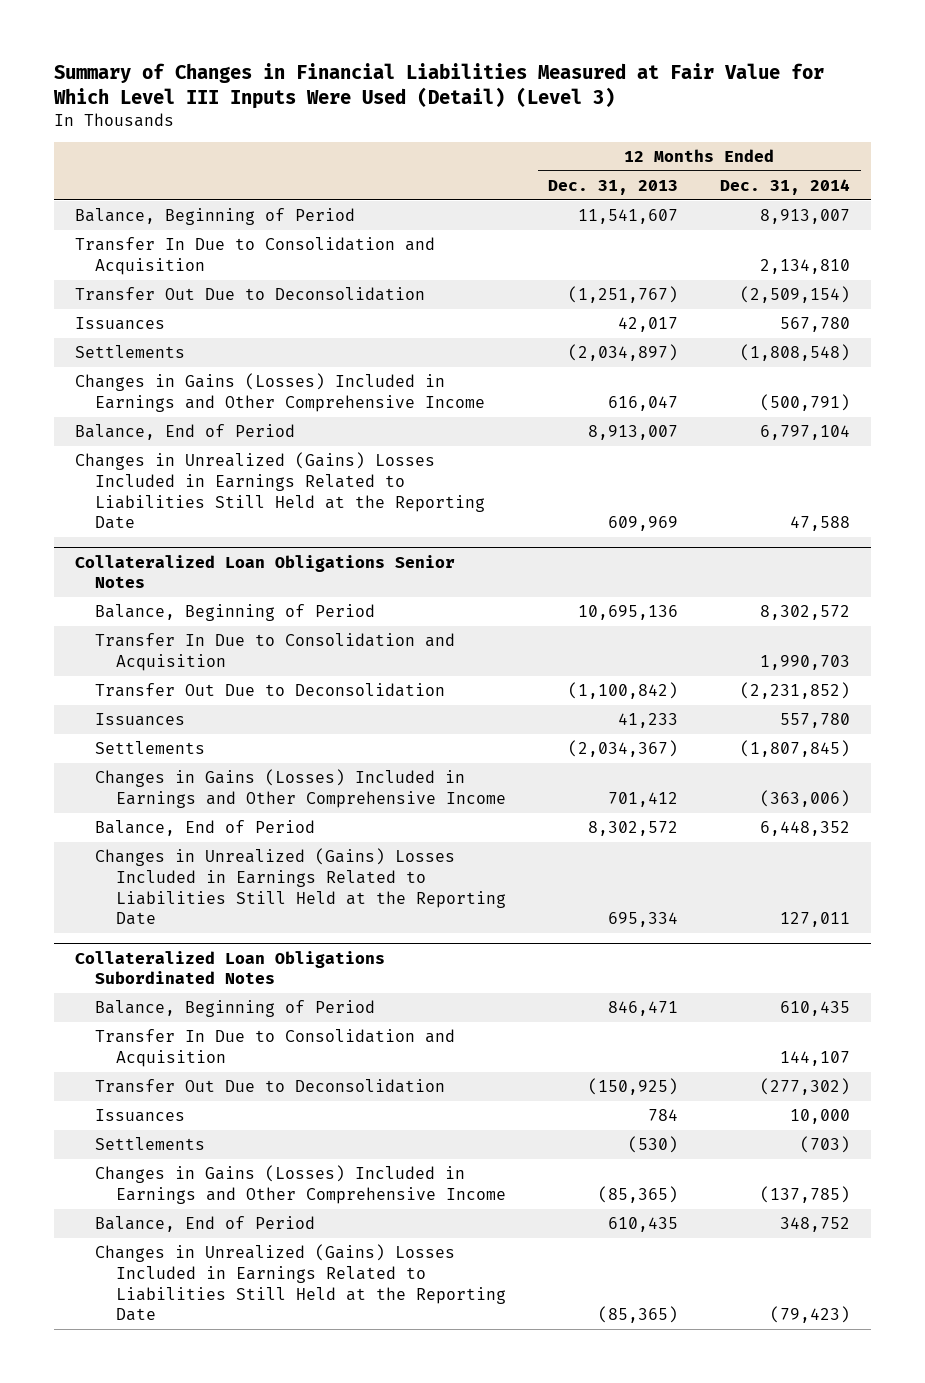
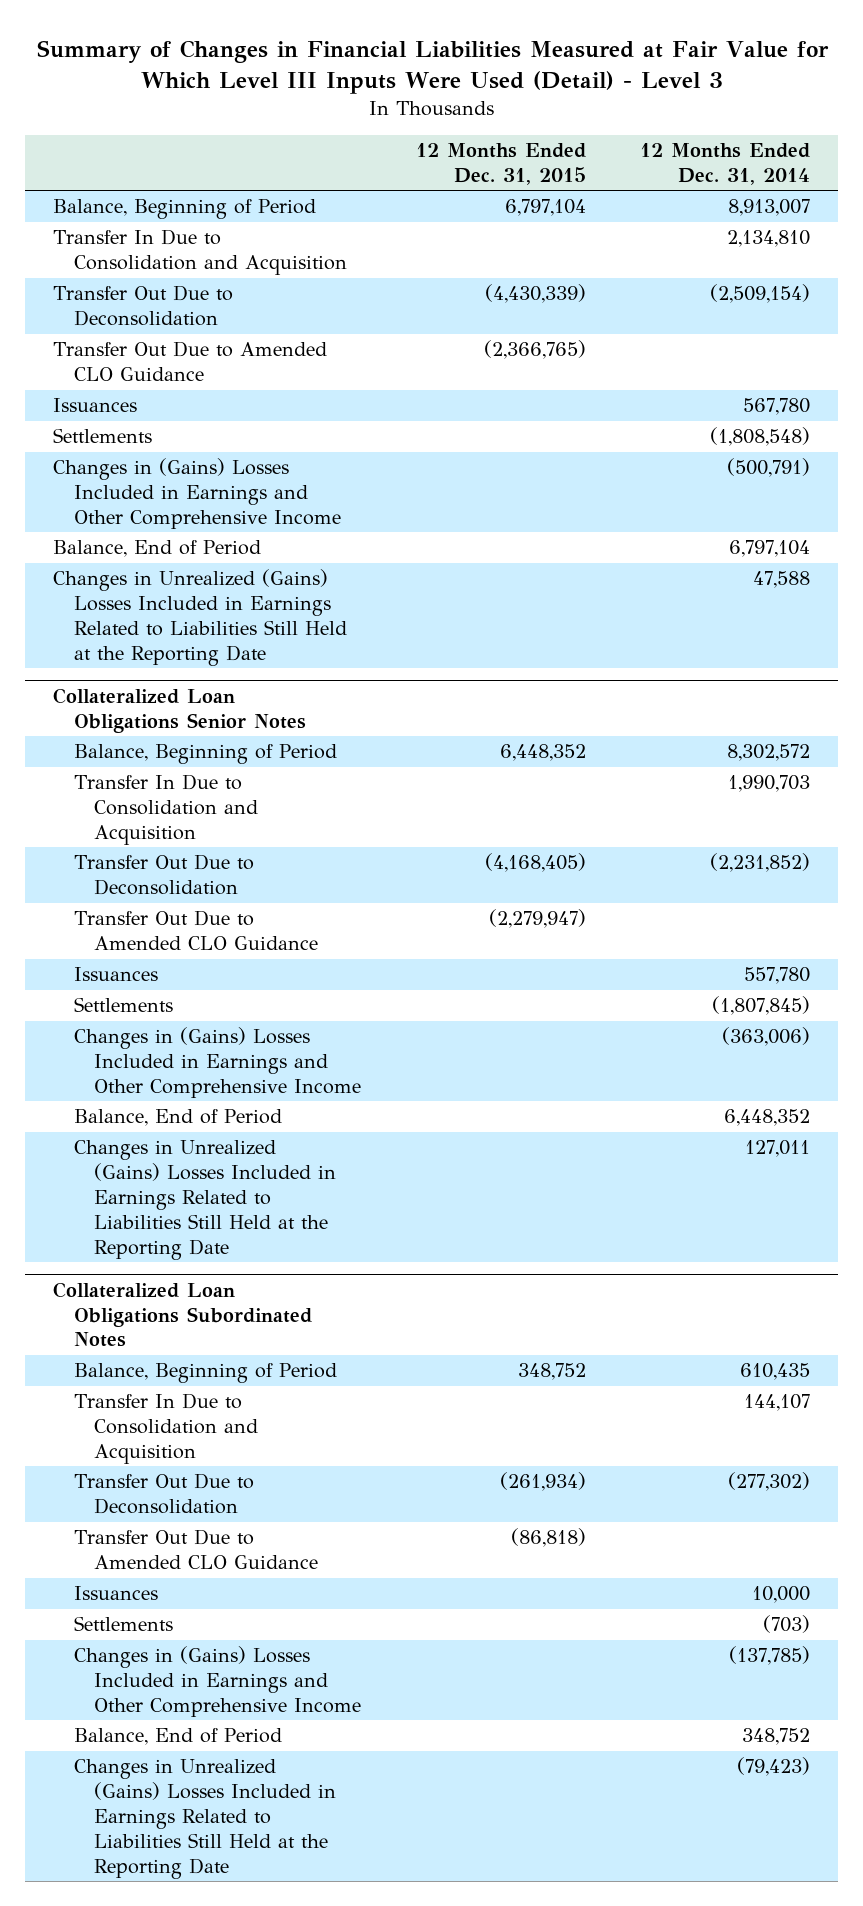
- Summary of Changes in Financial Liabilities Measured at Fair Value for Which Level III Inputs Were Used (Detail) (Level 3)
+ Summary of Changes in Financial Liabilities Measured at Fair Value for Which Level III Inputs Were Used (Detail) - Level 3
- | 12 Months Ended Dec. 31, 2013 | 12 Months Ended Dec. 31, 2014
+ | 12 Months Ended Dec. 31, 2015 | 12 Months Ended Dec. 31, 2014
+ Transfer Out Due to Amended CLO Guidance | (2,366,765) |
- Changes in Gains (Losses) Included in Earnings and Other Comprehensive Income | 616,047 | (500,791)
+ Changes in (Gains) Losses Included in Earnings and Other Comprehensive Income | | (500,791)
@ Collateralized Loan Obligations Senior Notes
+ Transfer Out Due to Amended CLO Guidance | (2,279,947) |
- Changes in Gains (Losses) Included in Earnings and Other Comprehensive Income | 701,412 | (363,006)
+ Changes in (Gains) Losses Included in Earnings and Other Comprehensive Income | | (363,006)
@ Collateralized Loan Obligations Subordinated Notes
+ Transfer Out Due to Amended CLO Guidance | (86,818) |
- Changes in Gains (Losses) Included in Earnings and Other Comprehensive Income | (85,365) | (137,785)
+ Changes in (Gains) Losses Included in Earnings and Other Comprehensive Income | | (137,785)

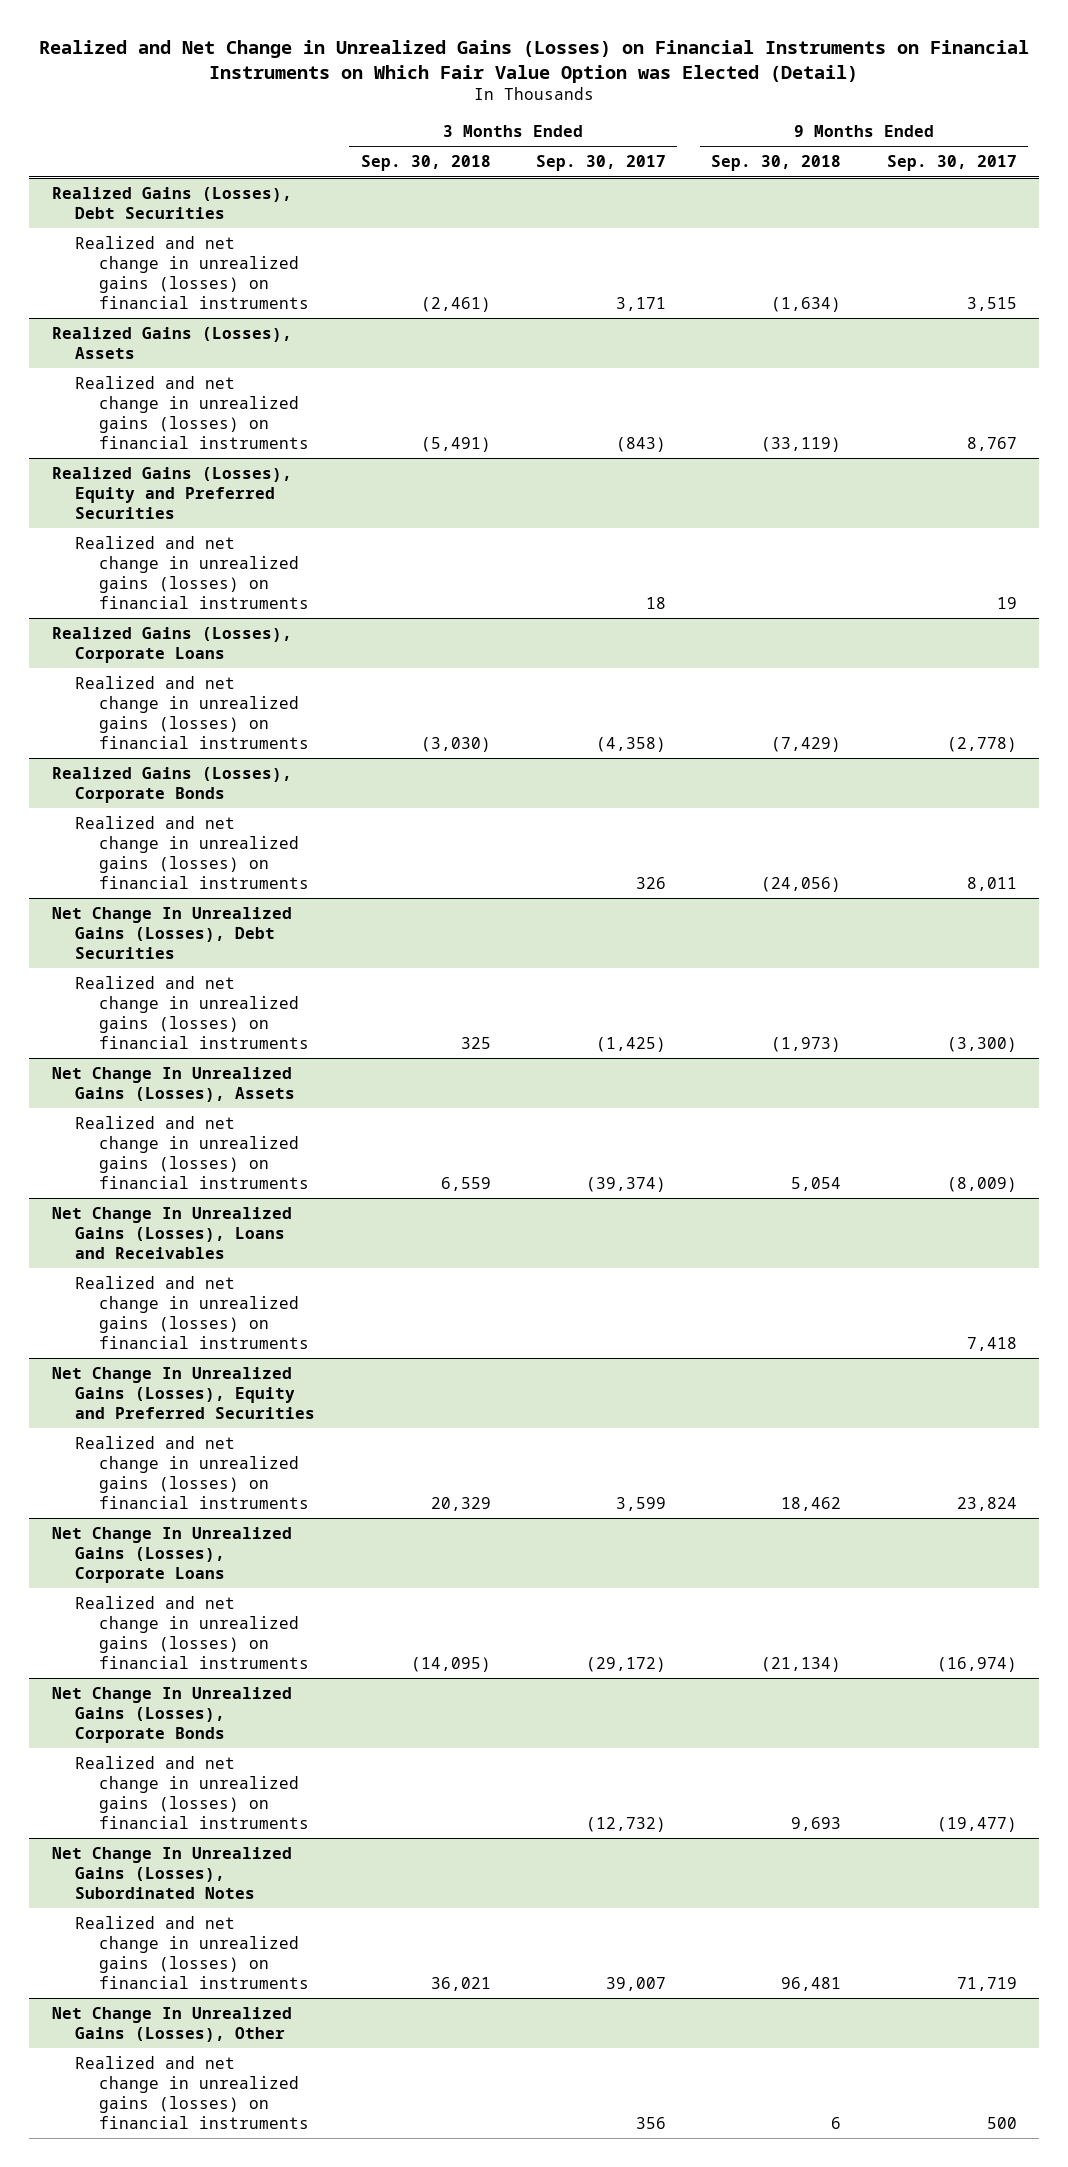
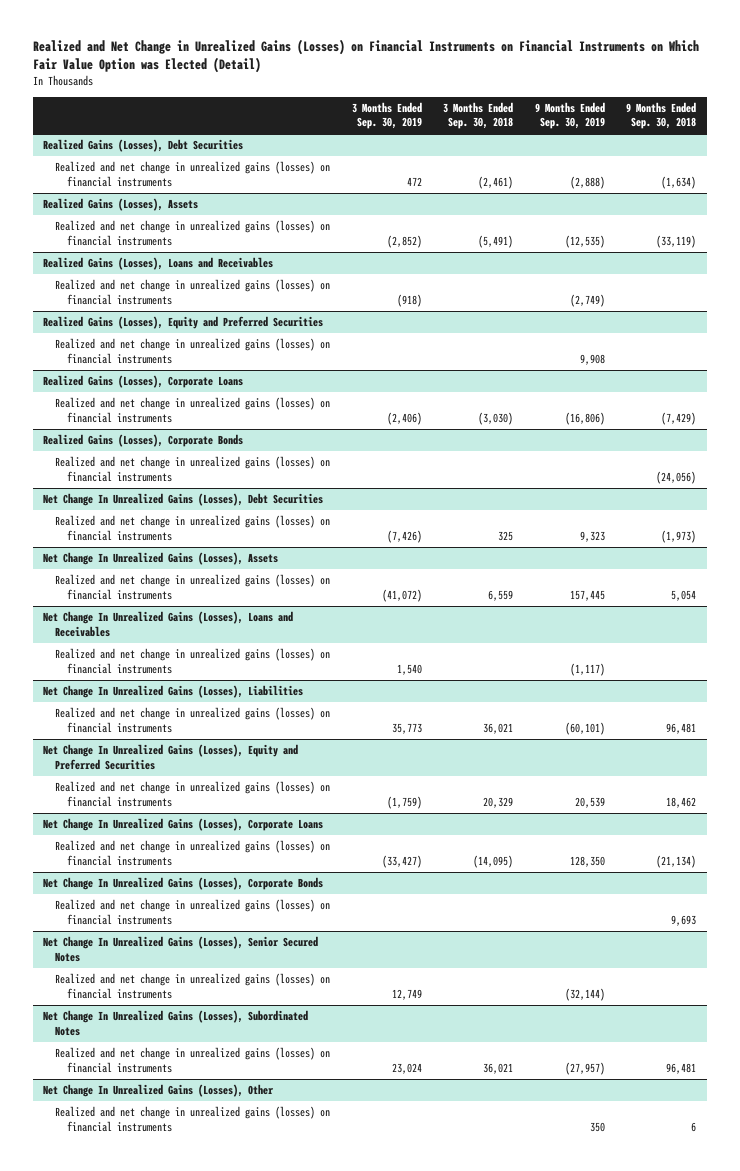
- | 3 Months Ended Sep. 30, 2018 | 3 Months Ended Sep. 30, 2017 | 9 Months Ended Sep. 30, 2018 | 9 Months Ended Sep. 30, 2017
+ | 3 Months Ended Sep. 30, 2019 | 3 Months Ended Sep. 30, 2018 | 9 Months Ended Sep. 30, 2019 | 9 Months Ended Sep. 30, 2018
+ Realized Gains (Losses), Loans and Receivables
+ Realized and net change in unrealized gains (losses) on financial instruments | (918) | | (2,749) |
+ Net Change In Unrealized Gains (Losses), Liabilities
+ Realized and net change in unrealized gains (losses) on financial instruments | 35,773 | 36,021 | (60,101) | 96,481
+ Net Change In Unrealized Gains (Losses), Senior Secured Notes
+ Realized and net change in unrealized gains (losses) on financial instruments | 12,749 | | (32,144) |

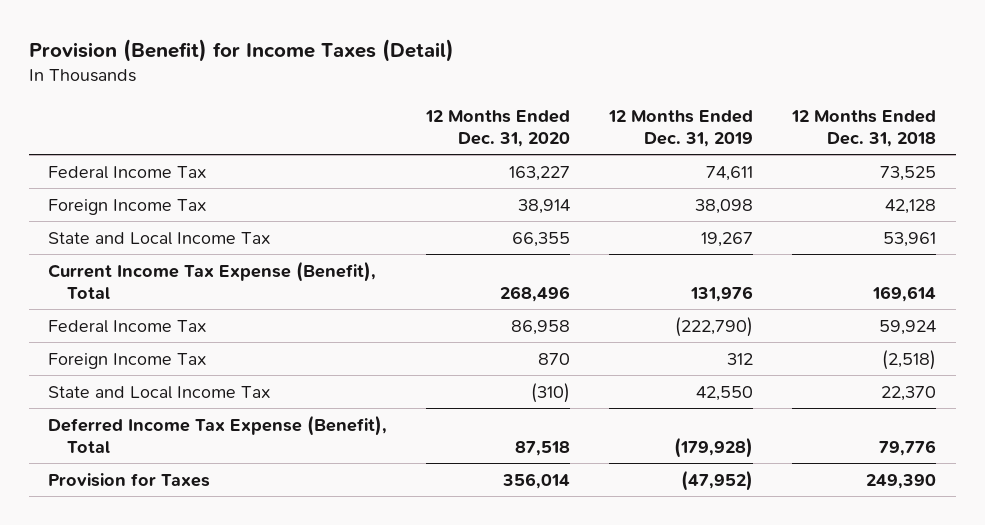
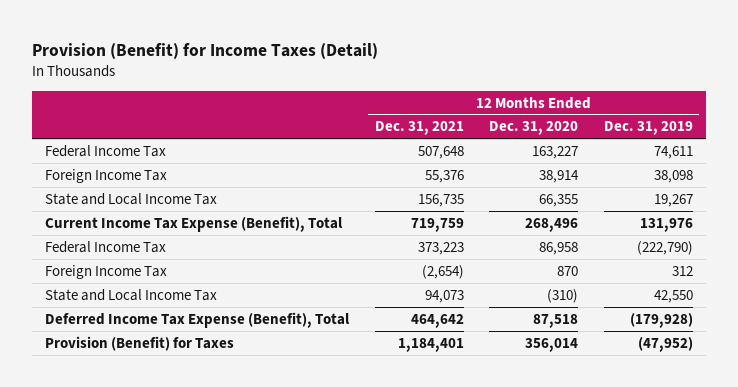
- | 12 Months Ended Dec. 31, 2020 | 12 Months Ended Dec. 31, 2019 | 12 Months Ended Dec. 31, 2018
+ | 12 Months Ended Dec. 31, 2021 | 12 Months Ended Dec. 31, 2020 | 12 Months Ended Dec. 31, 2019
- Provision for Taxes | 356,014 | (47,952) | 249,390
+ Provision (Benefit) for Taxes | 1,184,401 | 356,014 | (47,952)

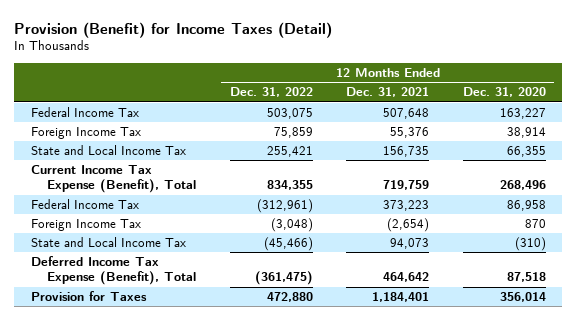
- | 12 Months Ended Dec. 31, 2021 | 12 Months Ended Dec. 31, 2020 | 12 Months Ended Dec. 31, 2019
+ | 12 Months Ended Dec. 31, 2022 | 12 Months Ended Dec. 31, 2021 | 12 Months Ended Dec. 31, 2020
- Provision (Benefit) for Taxes | 1,184,401 | 356,014 | (47,952)
+ Provision for Taxes | 472,880 | 1,184,401 | 356,014

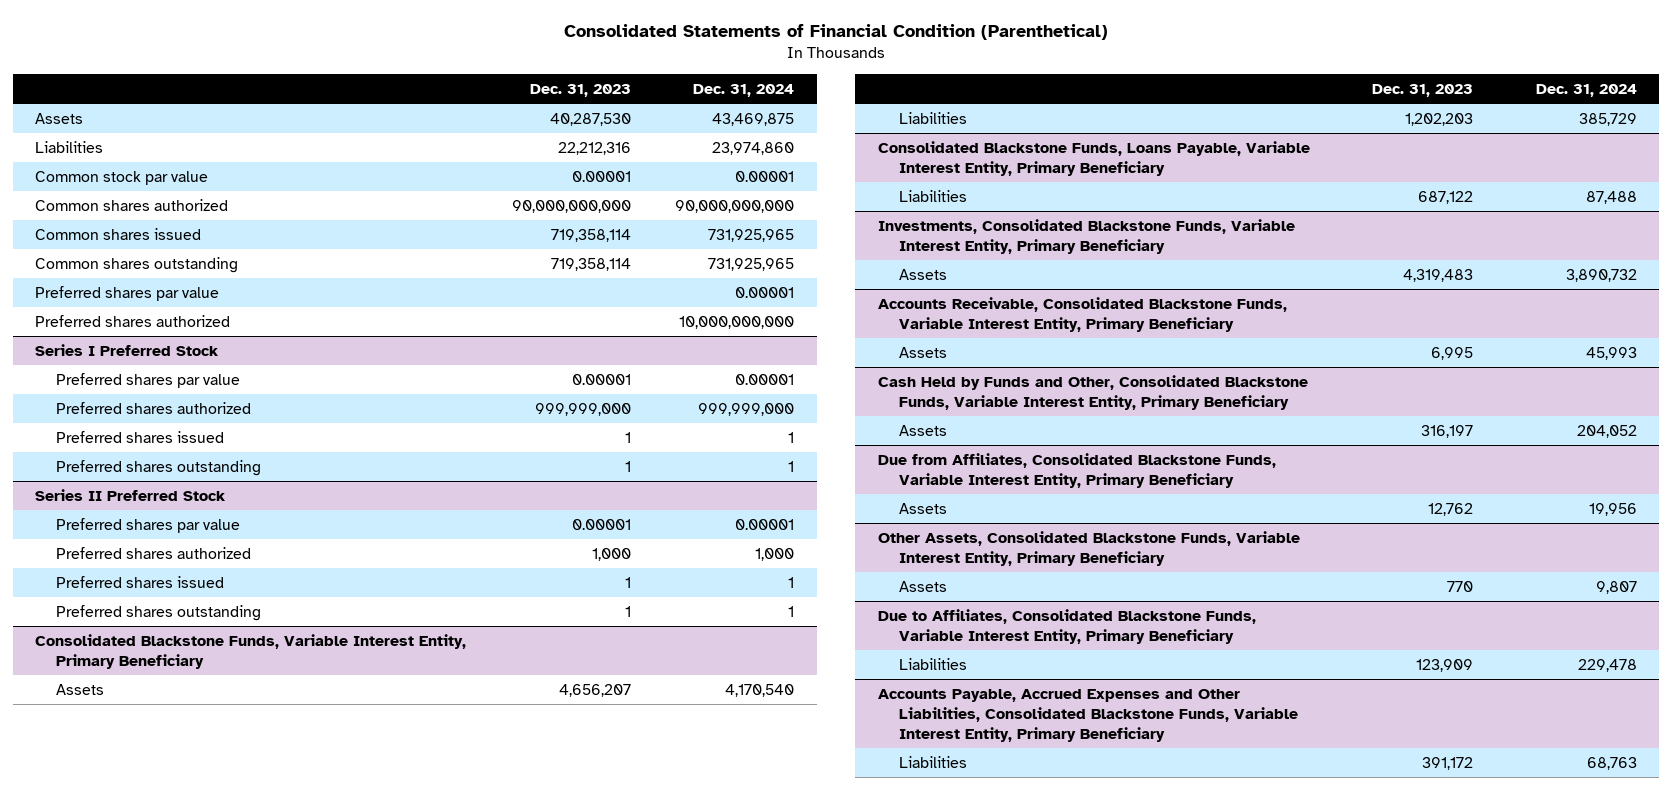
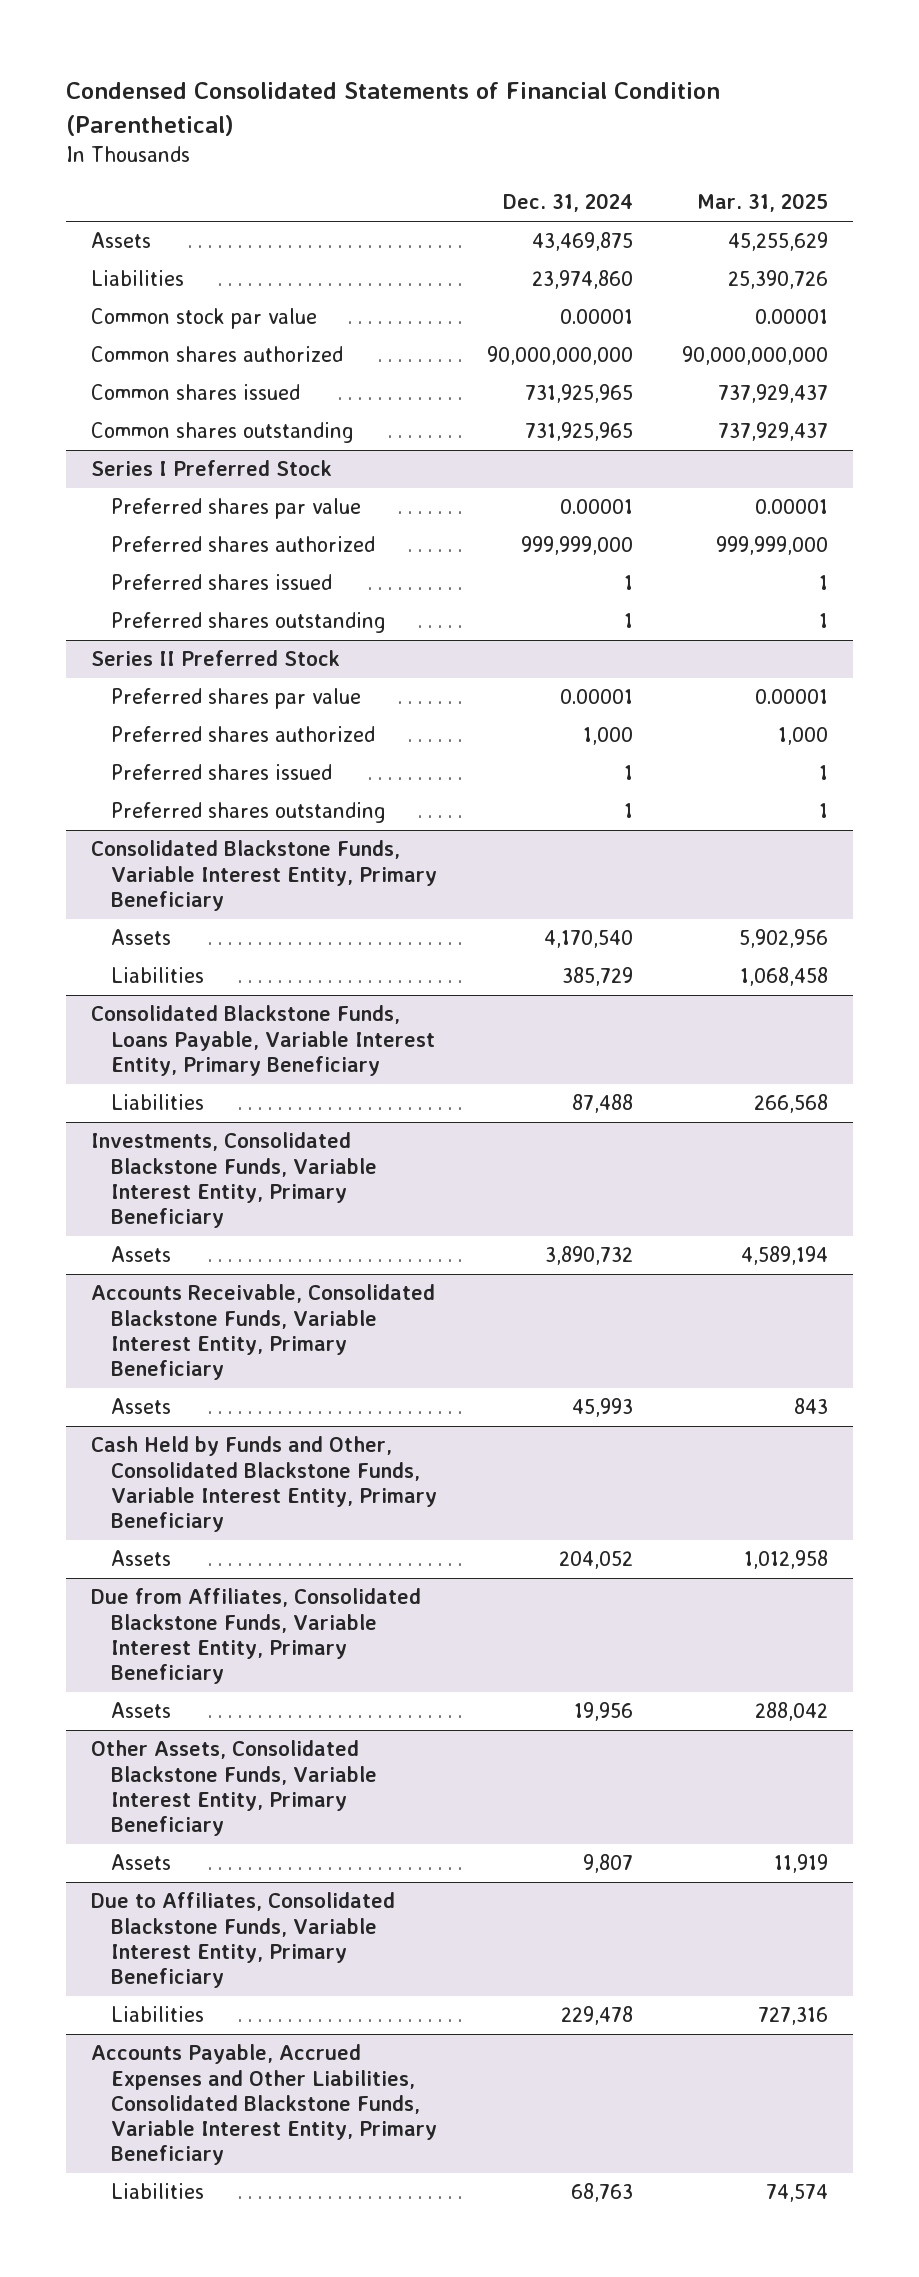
- Consolidated Statements of Financial Condition (Parenthetical)
+ Condensed Consolidated Statements of Financial Condition (Parenthetical)
- | Dec. 31, 2023 | Dec. 31, 2024
+ | Dec. 31, 2024 | Mar. 31, 2025
- Preferred shares par value | | 0.00001
- Preferred shares authorized | | 10,000,000,000

